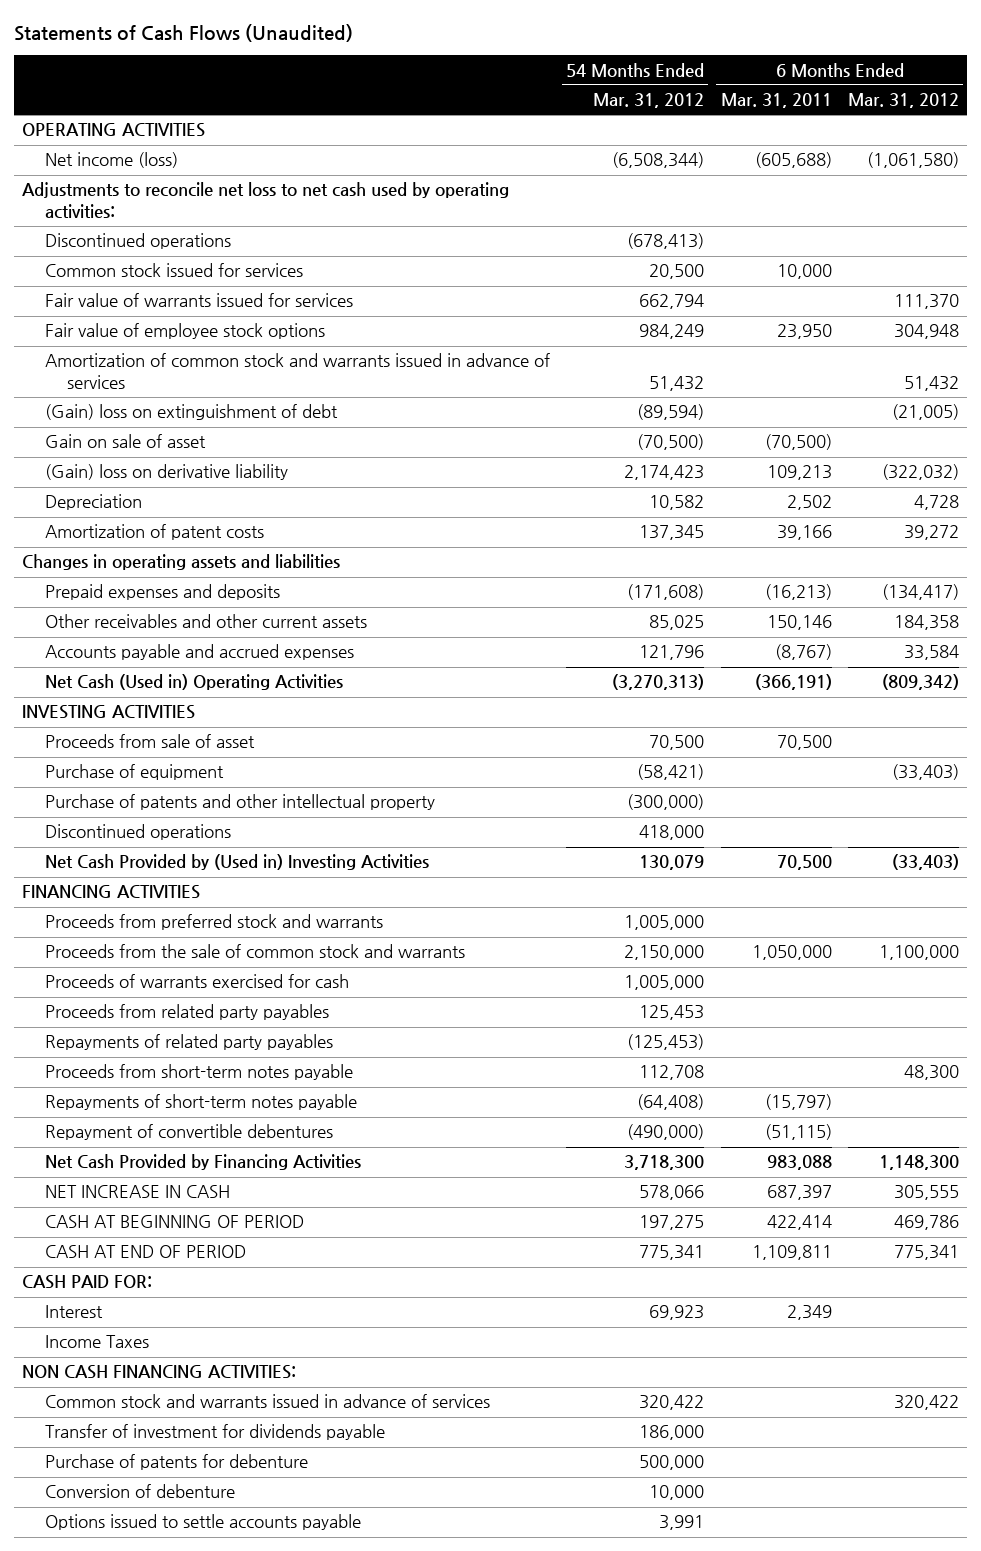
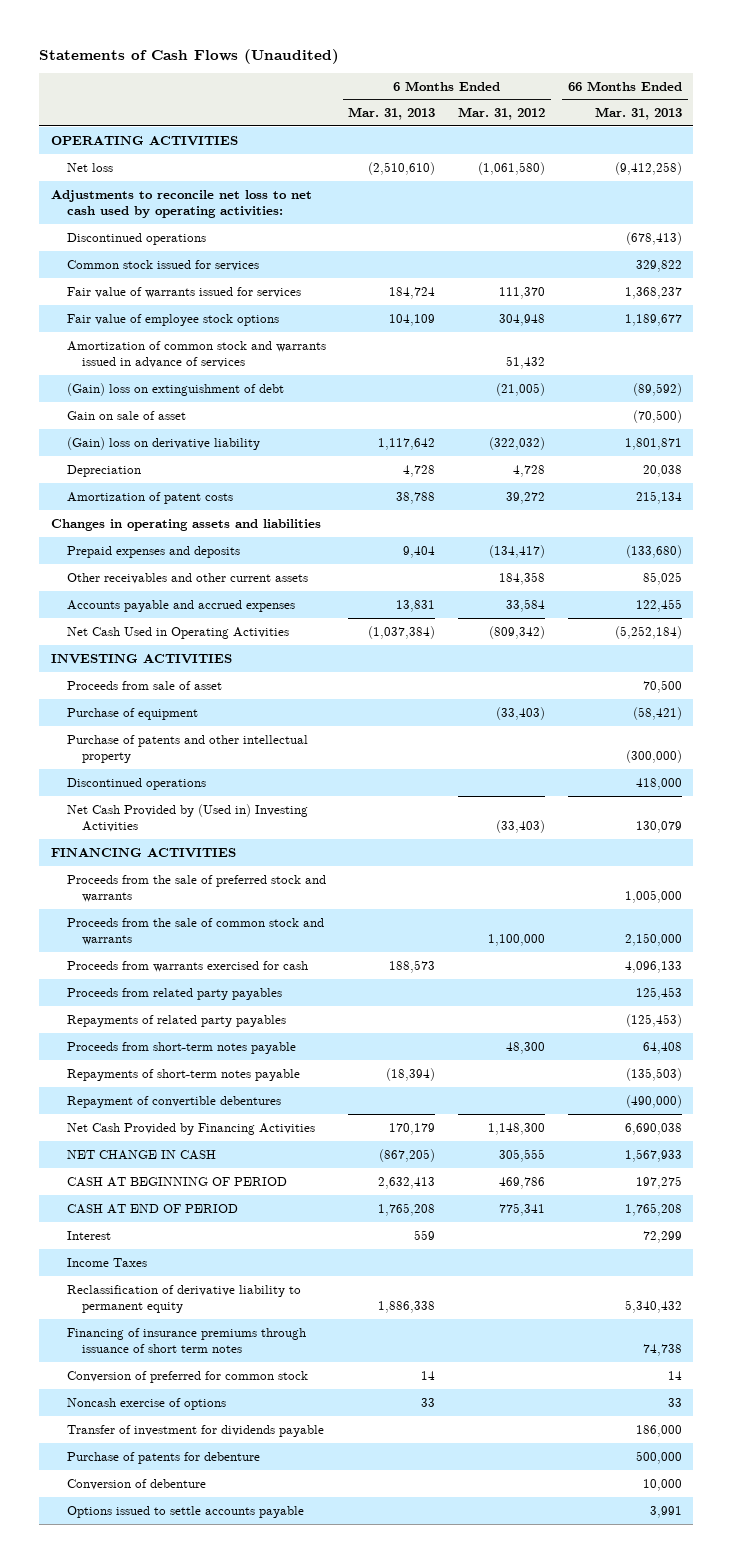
- | 54 Months Ended Mar. 31, 2012 | 6 Months Ended Mar. 31, 2011 | 6 Months Ended Mar. 31, 2012
+ | 6 Months Ended Mar. 31, 2013 | 6 Months Ended Mar. 31, 2012 | 66 Months Ended Mar. 31, 2013
- Net income (loss) | (6,508,344) | (605,688) | (1,061,580)
+ Net loss | (2,510,610) | (1,061,580) | (9,412,258)
- Net Cash (Used in) Operating Activities | (3,270,313) | (366,191) | (809,342)
+ Net Cash Used in Operating Activities | (1,037,384) | (809,342) | (5,252,184)
- Proceeds from preferred stock and warrants | 1,005,000 | |
+ Proceeds from the sale of preferred stock and warrants | | | 1,005,000
- Proceeds of warrants exercised for cash | 1,005,000 | |
+ Proceeds from warrants exercised for cash | 188,573 | | 4,096,133
- NET INCREASE IN CASH | 578,066 | 687,397 | 305,555
+ NET CHANGE IN CASH | (867,205) | 305,555 | 1,567,933
- CASH PAID FOR:
- NON CASH FINANCING ACTIVITIES:
- Common stock and warrants issued in advance of services | 320,422 | | 320,422
+ Reclassification of derivative liability to permanent equity | 1,886,338 | | 5,340,432
+ Financing of insurance premiums through issuance of short term notes | | | 74,738
+ Conversion of preferred for common stock | 14 | | 14
+ Noncash exercise of options | 33 | | 33

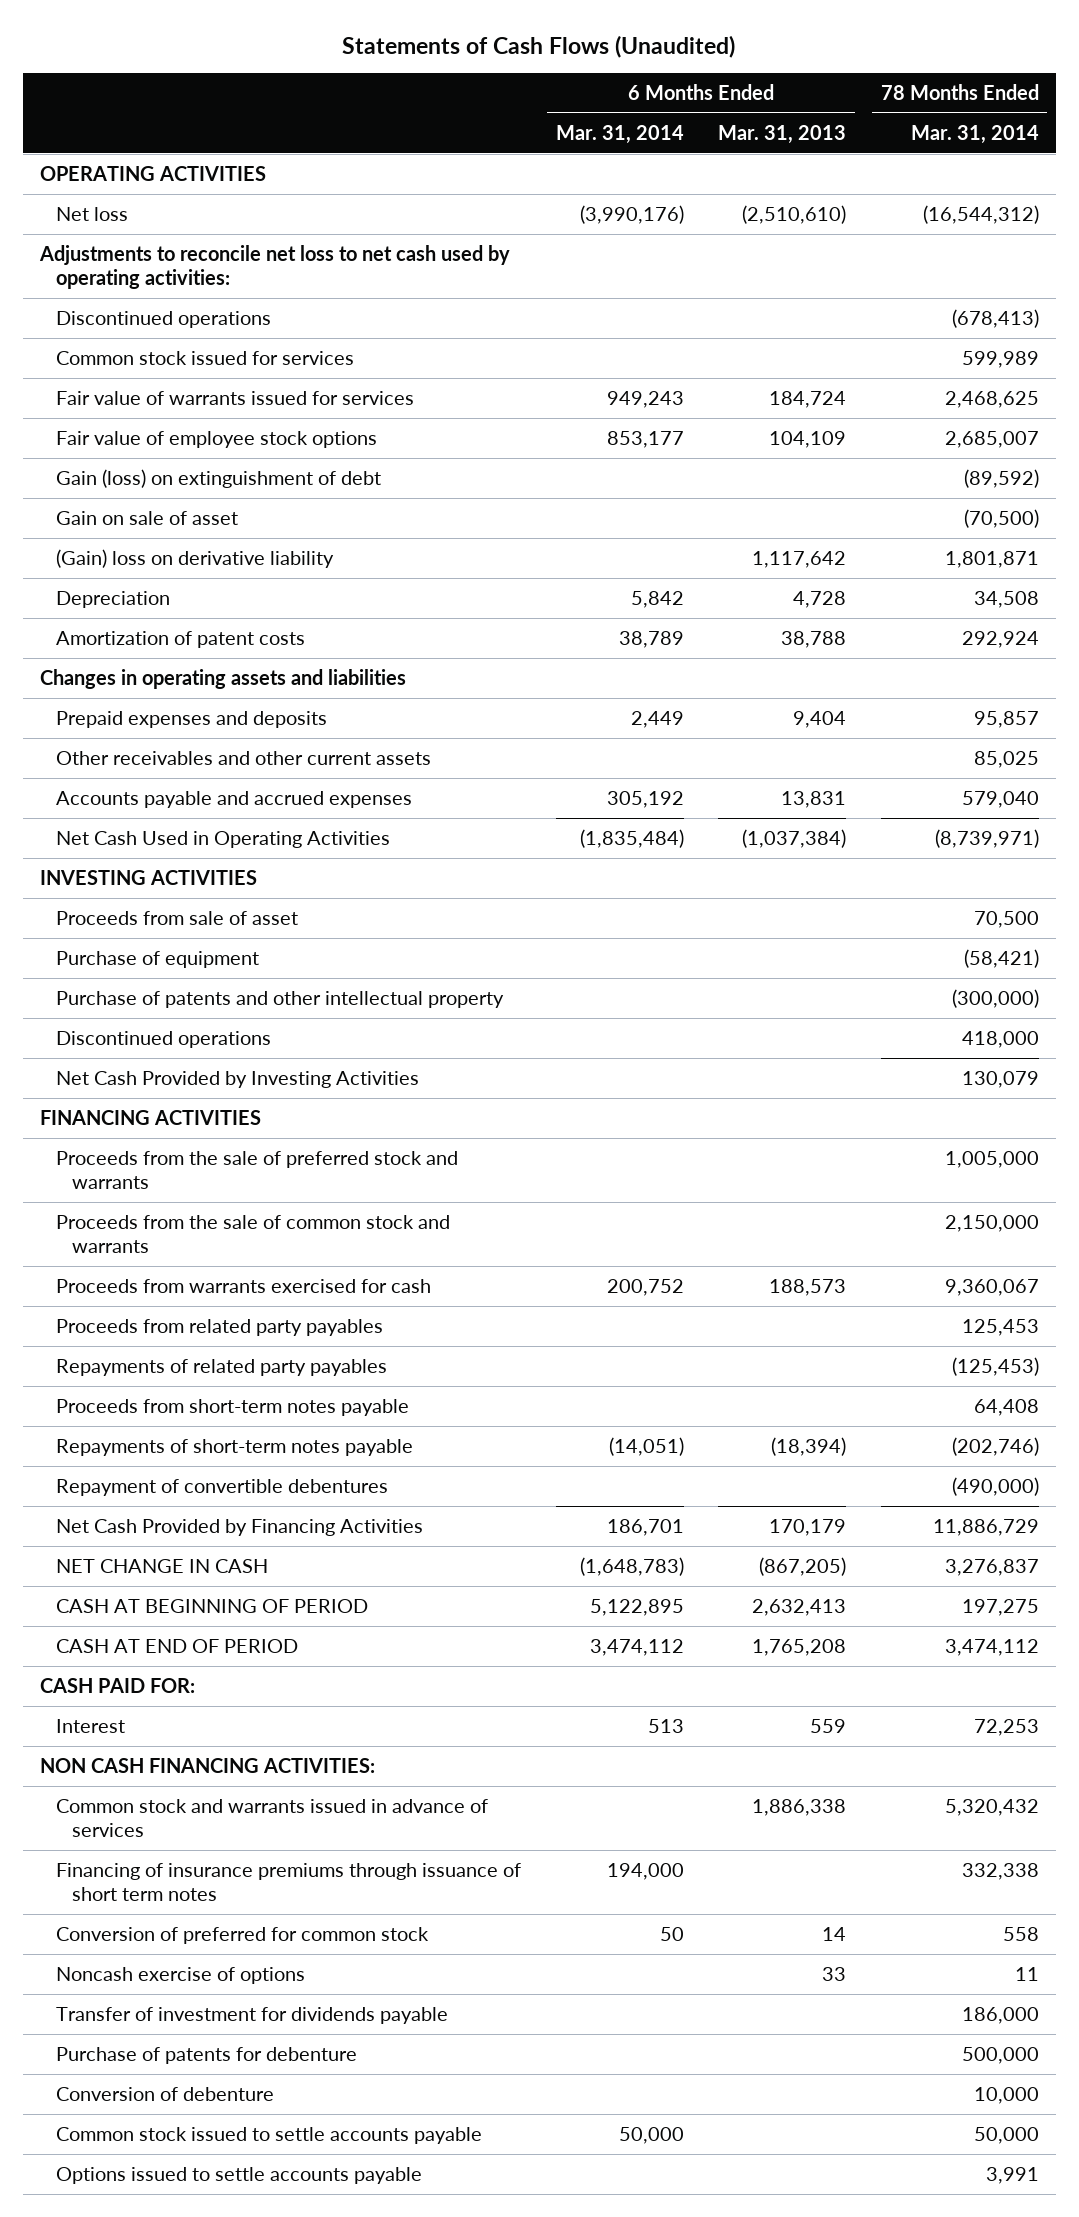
- | 6 Months Ended Mar. 31, 2013 | 6 Months Ended Mar. 31, 2012 | 66 Months Ended Mar. 31, 2013
+ | 6 Months Ended Mar. 31, 2014 | 6 Months Ended Mar. 31, 2013 | 78 Months Ended Mar. 31, 2014
- Amortization of common stock and warrants issued in advance of services | | 51,432 |
- (Gain) loss on extinguishment of debt | | (21,005) | (89,592)
+ Gain (loss) on extinguishment of debt | | | (89,592)
- Net Cash Provided by (Used in) Investing Activities | | (33,403) | 130,079
+ Net Cash Provided by Investing Activities | | | 130,079
+ CASH PAID FOR:
- Income Taxes
- Reclassification of derivative liability to permanent equity | 1,886,338 | | 5,340,432
+ NON CASH FINANCING ACTIVITIES:
+ Common stock and warrants issued in advance of services | | 1,886,338 | 5,320,432
+ Common stock issued to settle accounts payable | 50,000 | | 50,000

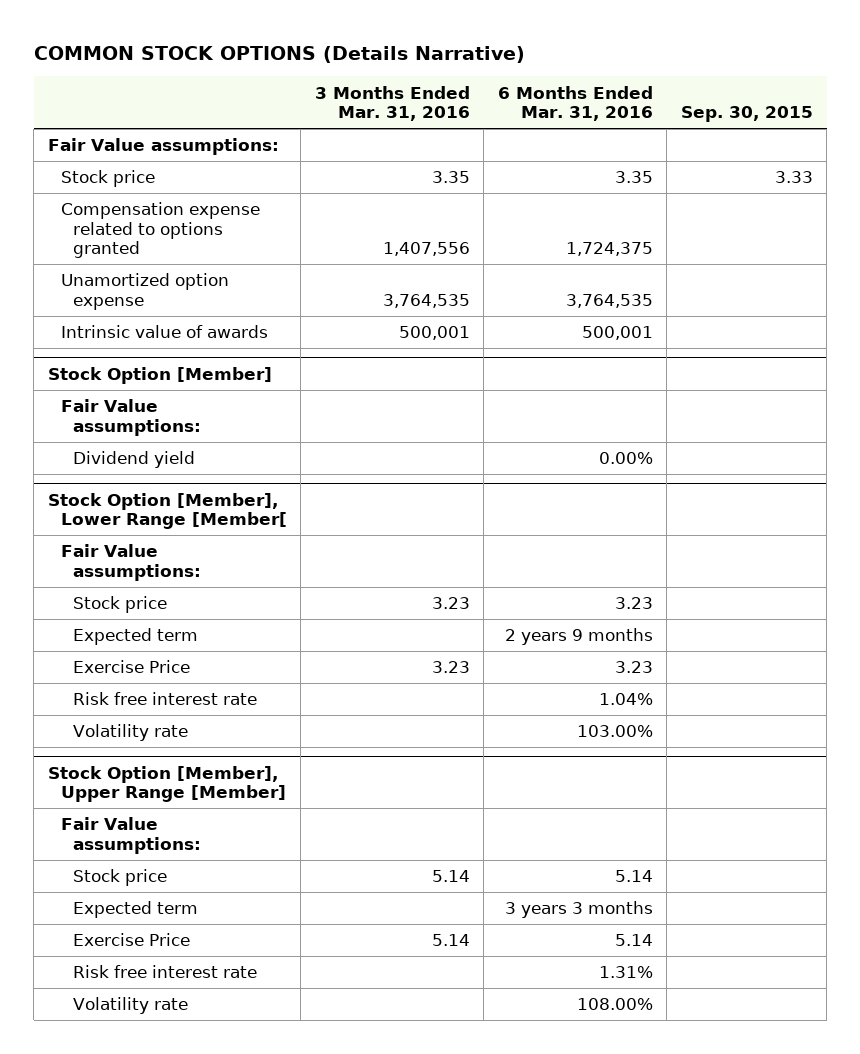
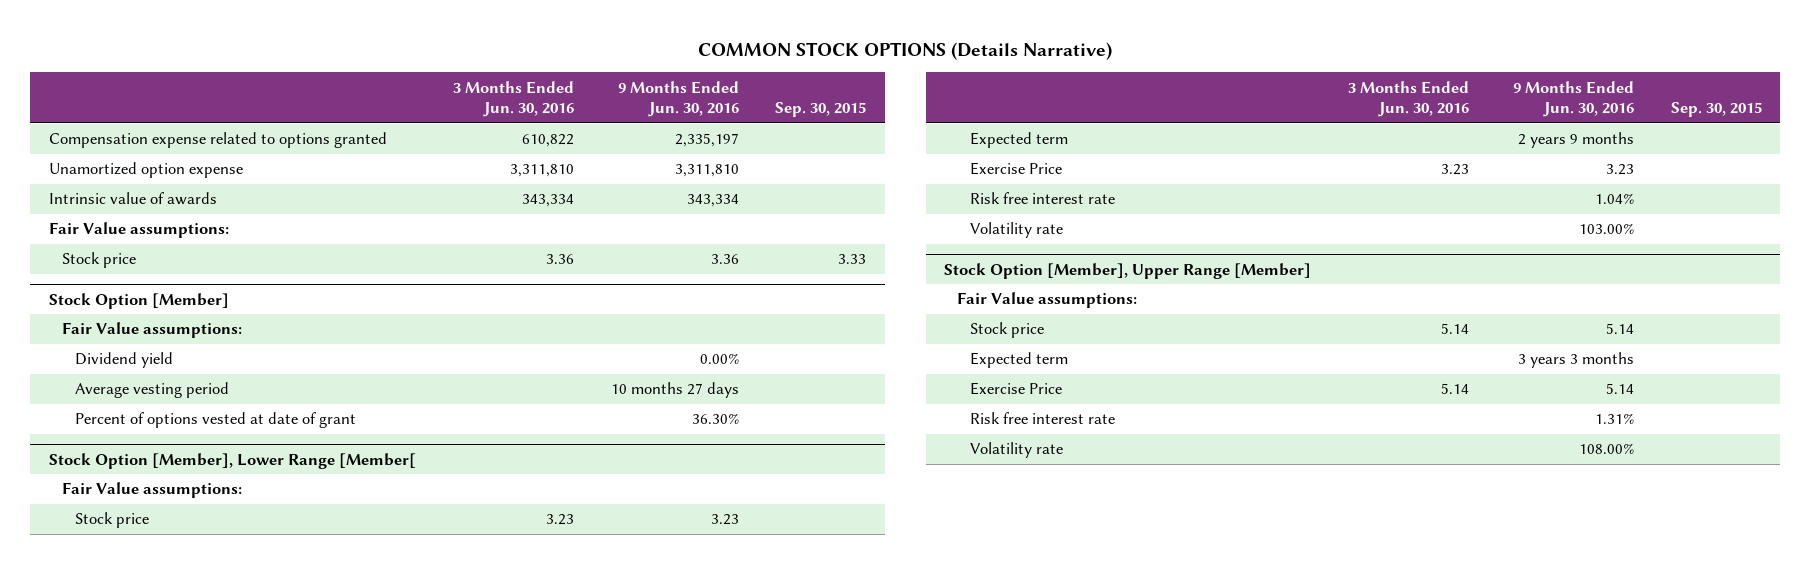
- | 3 Months Ended Mar. 31, 2016 | 6 Months Ended Mar. 31, 2016 | Sep. 30, 2015
+ | 3 Months Ended Jun. 30, 2016 | 9 Months Ended Jun. 30, 2016 | Sep. 30, 2015
moved down: Fair Value assumptions:
moved down: Stock price | 3.36 | 3.36 | 3.33
@ Stock Option [Member]
+ Average vesting period | | 10 months 27 days |
+ Percent of options vested at date of grant | | 36.30% |

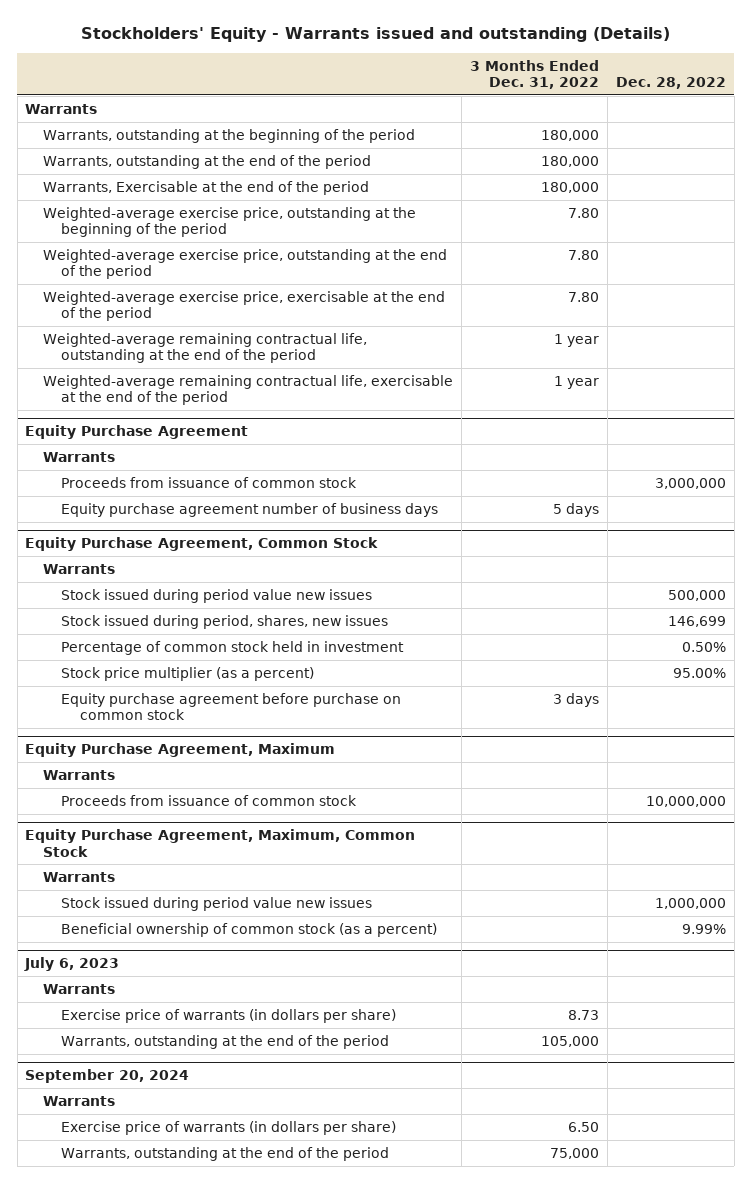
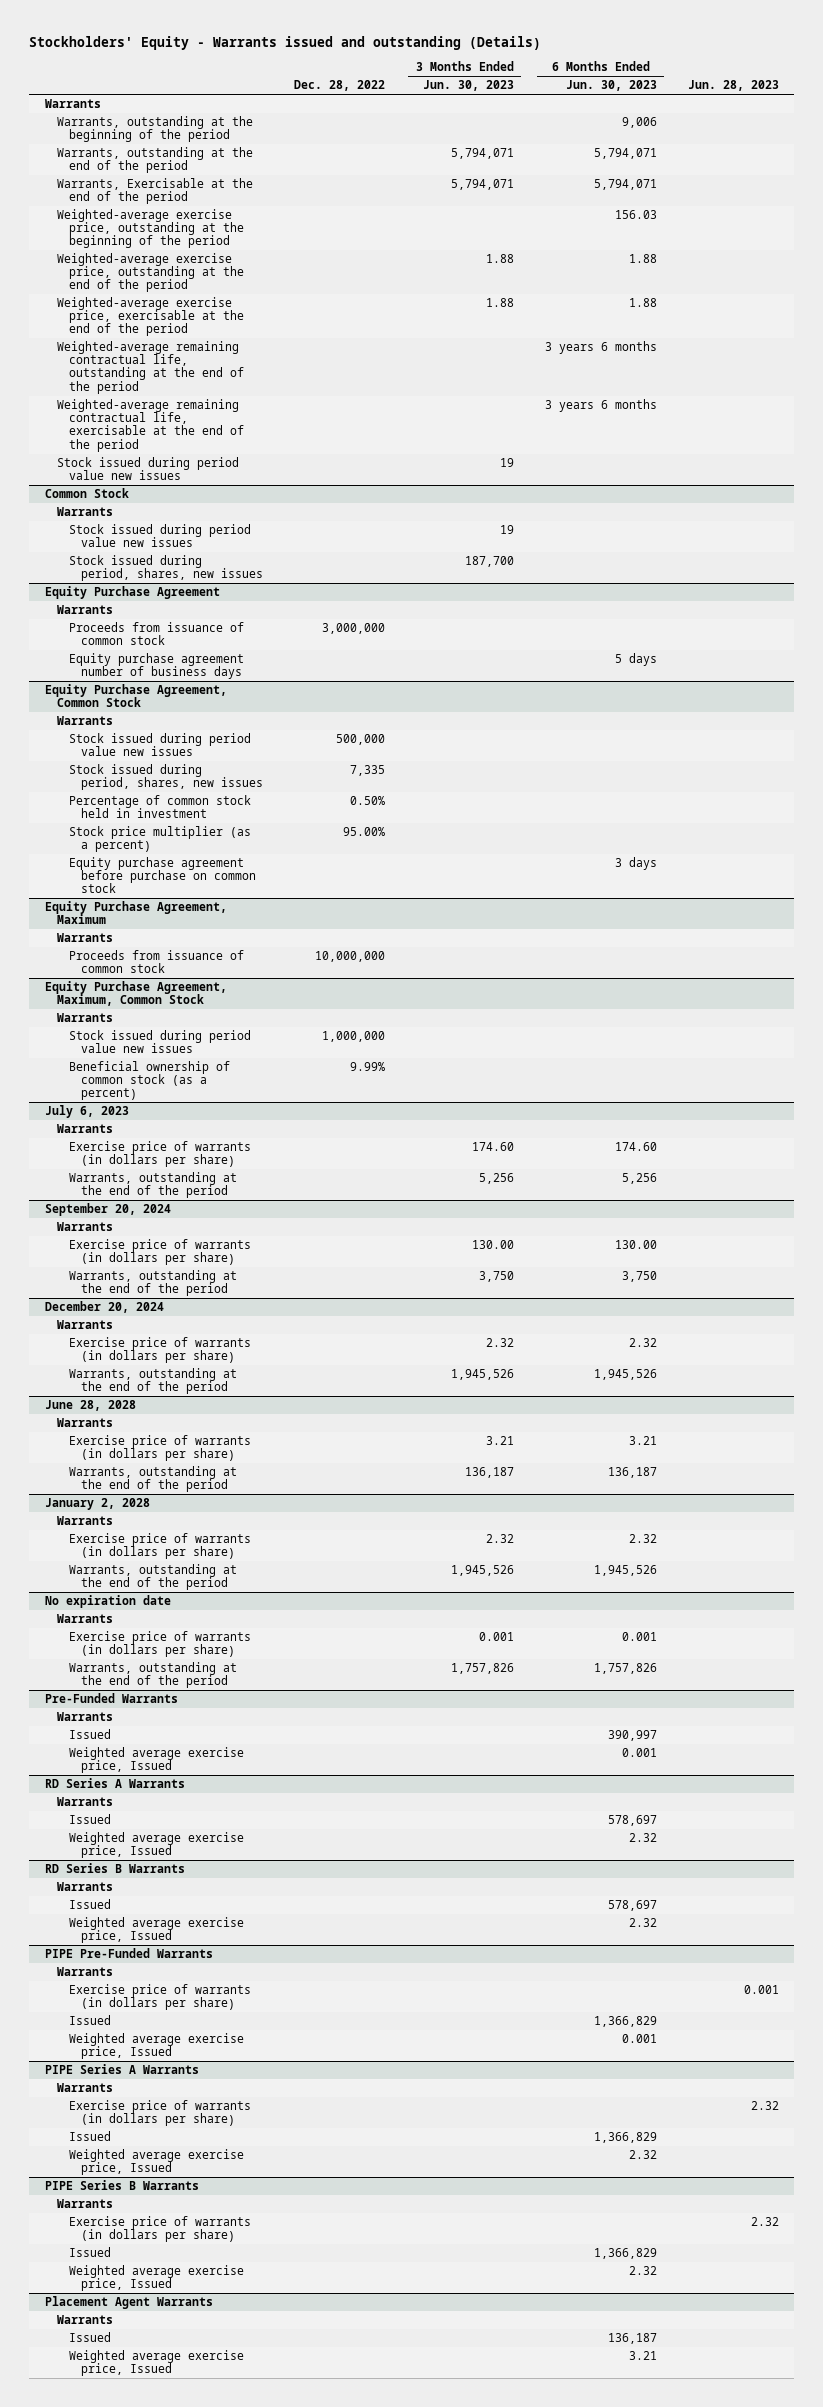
- | 3 Months Ended Dec. 31, 2022 | Dec. 28, 2022
+ | Dec. 28, 2022 | 3 Months Ended Jun. 30, 2023 | 6 Months Ended Jun. 30, 2023 | Jun. 28, 2023
+ Stock issued during period value new issues | | 19 | |
+ Common Stock
+ Warrants
+ Stock issued during period value new issues | | 19 | |
+ Stock issued during period, shares, new issues | | 187,700 | |
@ Equity Purchase Agreement, Common Stock
- Stock issued during period, shares, new issues | | 146,699
+ Stock issued during period, shares, new issues | 7,335 | | |
+ December 20, 2024
+ Warrants
+ Exercise price of warrants (in dollars per share) | | 2.32 | 2.32 |
+ Warrants, outstanding at the end of the period | | 1,945,526 | 1,945,526 |
+ June 28, 2028
+ Warrants
+ Exercise price of warrants (in dollars per share) | | 3.21 | 3.21 |
+ Warrants, outstanding at the end of the period | | 136,187 | 136,187 |
+ January 2, 2028
+ Warrants
+ Exercise price of warrants (in dollars per share) | | 2.32 | 2.32 |
+ Warrants, outstanding at the end of the period | | 1,945,526 | 1,945,526 |
+ No expiration date
+ Warrants
+ Exercise price of warrants (in dollars per share) | | 0.001 | 0.001 |
+ Warrants, outstanding at the end of the period | | 1,757,826 | 1,757,826 |
+ Pre-Funded Warrants
+ Warrants
+ Issued | | | 390,997 |
+ Weighted average exercise price, Issued | | | 0.001 |
+ RD Series A Warrants
+ Warrants
+ Issued | | | 578,697 |
+ Weighted average exercise price, Issued | | | 2.32 |
+ RD Series B Warrants
+ Warrants
+ Issued | | | 578,697 |
+ Weighted average exercise price, Issued | | | 2.32 |
+ PIPE Pre-Funded Warrants
+ Warrants
+ Exercise price of warrants (in dollars per share) | | | | 0.001
+ Issued | | | 1,366,829 |
+ Weighted average exercise price, Issued | | | 0.001 |
+ PIPE Series A Warrants
+ Warrants
+ Exercise price of warrants (in dollars per share) | | | | 2.32
+ Issued | | | 1,366,829 |
+ Weighted average exercise price, Issued | | | 2.32 |
+ PIPE Series B Warrants
+ Warrants
+ Exercise price of warrants (in dollars per share) | | | | 2.32
+ Issued | | | 1,366,829 |
+ Weighted average exercise price, Issued | | | 2.32 |
+ Placement Agent Warrants
+ Warrants
+ Issued | | | 136,187 |
+ Weighted average exercise price, Issued | | | 3.21 |

